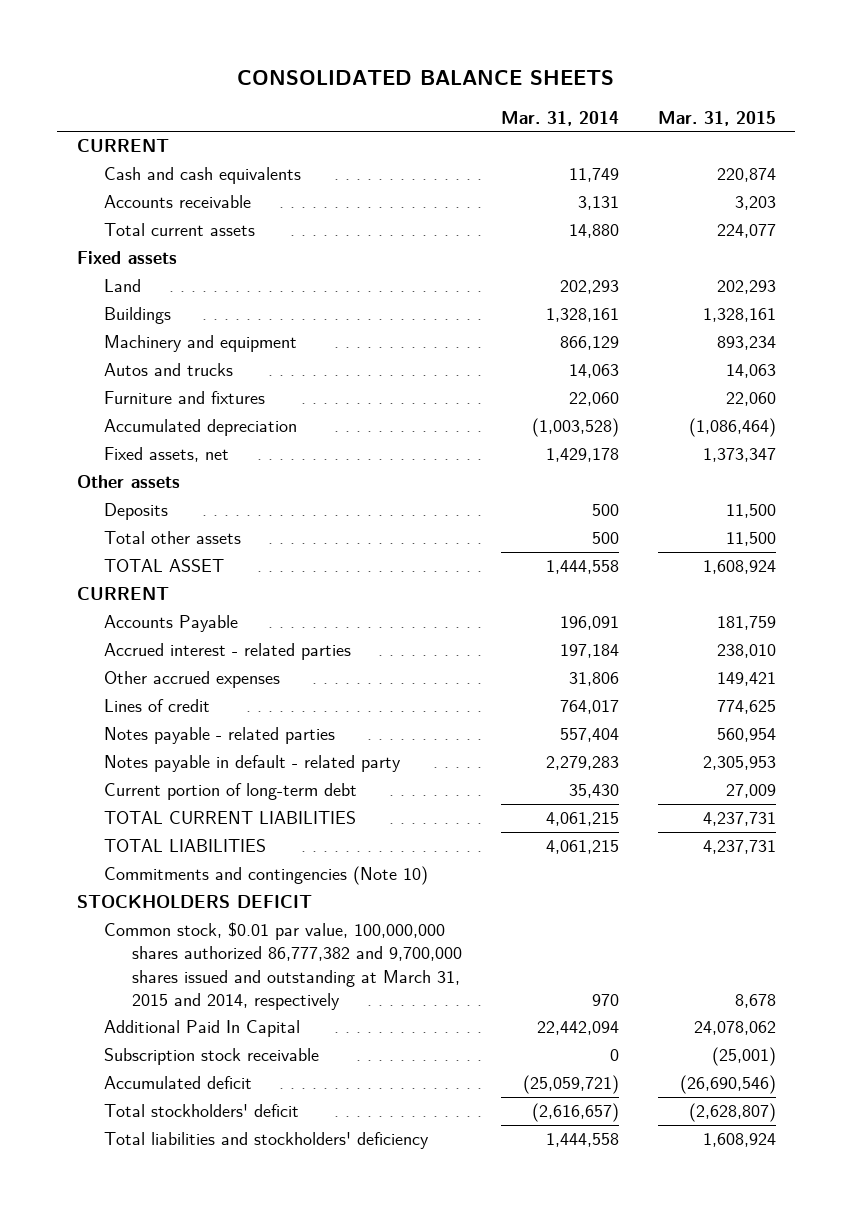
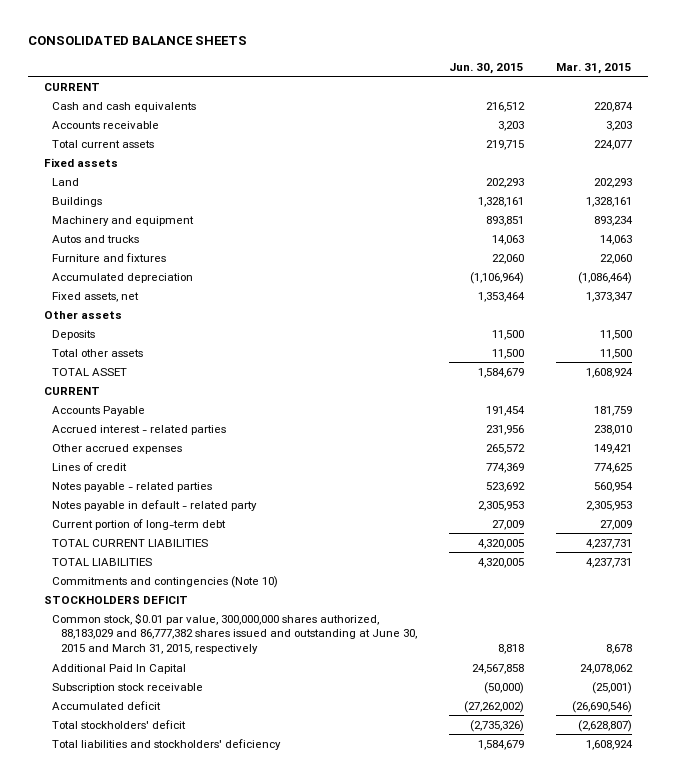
- | Mar. 31, 2014 | Mar. 31, 2015
+ | Jun. 30, 2015 | Mar. 31, 2015
- Common stock, $0.01 par value, 100,000,000 shares authorized 86,777,382 and 9,700,000 shares issued and outstanding at March 31, 2015 and 2014, respectively | 970 | 8,678
+ Common stock, $0.01 par value, 300,000,000 shares authorized, 88,183,029 and 86,777,382 shares issued and outstanding at June 30, 2015 and March 31, 2015, respectively | 8,818 | 8,678

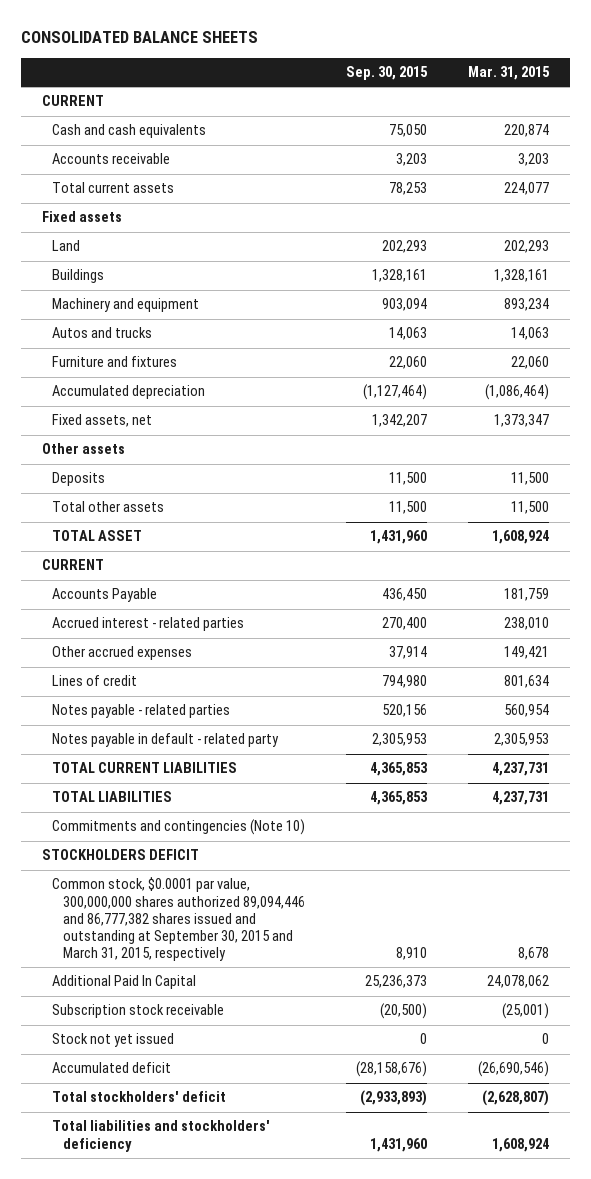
- | Jun. 30, 2015 | Mar. 31, 2015
+ | Sep. 30, 2015 | Mar. 31, 2015
- Lines of credit | 774,369 | 774,625
+ Lines of credit | 794,980 | 801,634
- Current portion of long-term debt | 27,009 | 27,009
- Common stock, $0.01 par value, 300,000,000 shares authorized, 88,183,029 and 86,777,382 shares issued and outstanding at June 30, 2015 and March 31, 2015, respectively | 8,818 | 8,678
+ Common stock, $0.0001 par value, 300,000,000 shares authorized 89,094,446 and 86,777,382 shares issued and outstanding at September 30, 2015 and March 31, 2015, respectively | 8,910 | 8,678
+ Stock not yet issued | 0 | 0

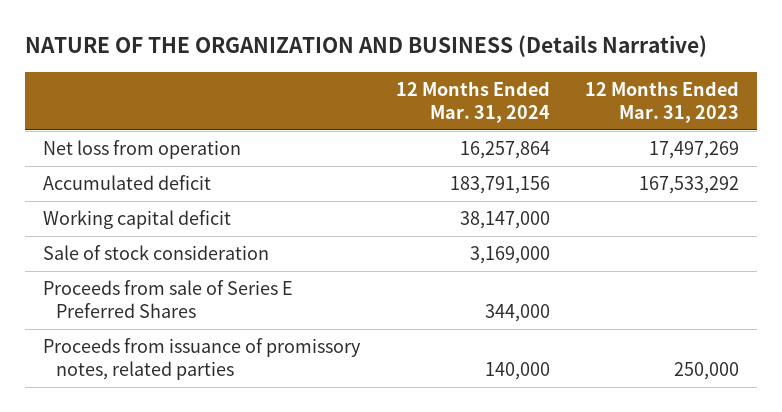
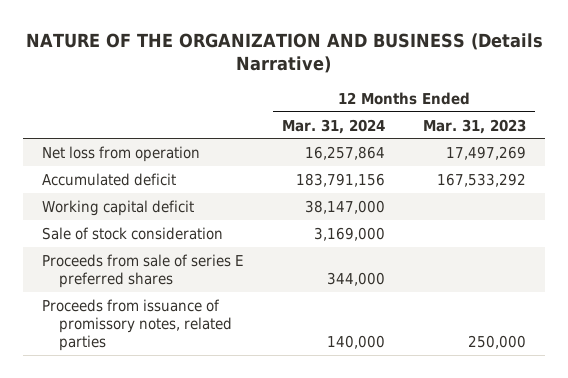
- Proceeds from sale of Series E Preferred Shares | 344,000 |
+ Proceeds from sale of series E preferred shares | 344,000 |

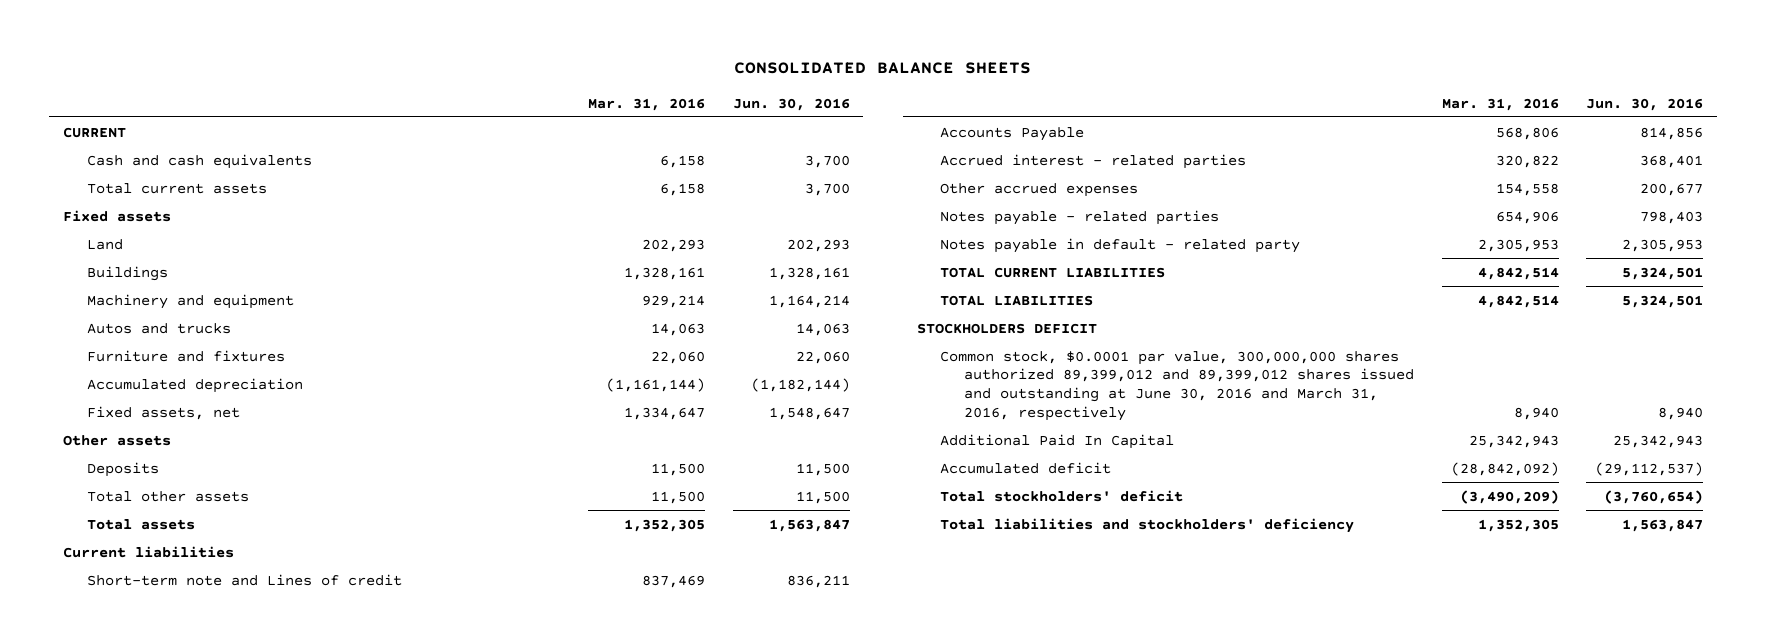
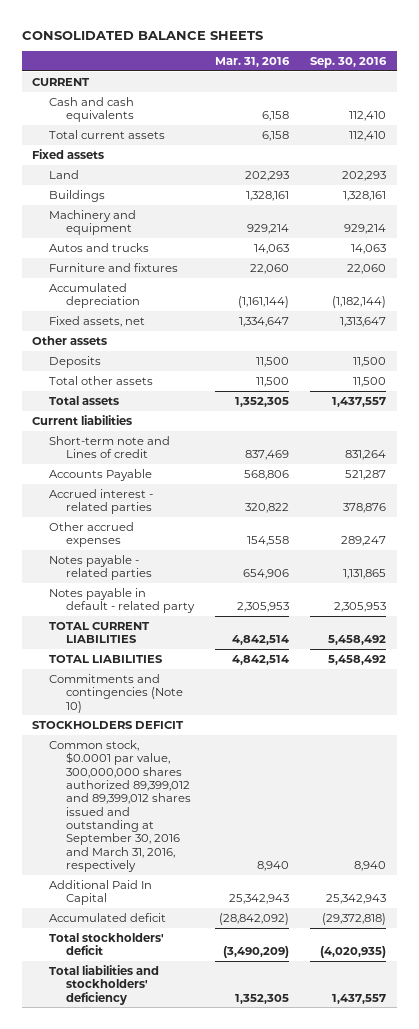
- | Mar. 31, 2016 | Jun. 30, 2016
+ | Mar. 31, 2016 | Sep. 30, 2016
+ Commitments and contingencies (Note 10)
- Common stock, $0.0001 par value, 300,000,000 shares authorized 89,399,012 and 89,399,012 shares issued and outstanding at June 30, 2016 and March 31, 2016, respectively | 8,940 | 8,940
+ Common stock, $0.0001 par value, 300,000,000 shares authorized 89,399,012 and 89,399,012 shares issued and outstanding at September 30, 2016 and March 31, 2016, respectively | 8,940 | 8,940

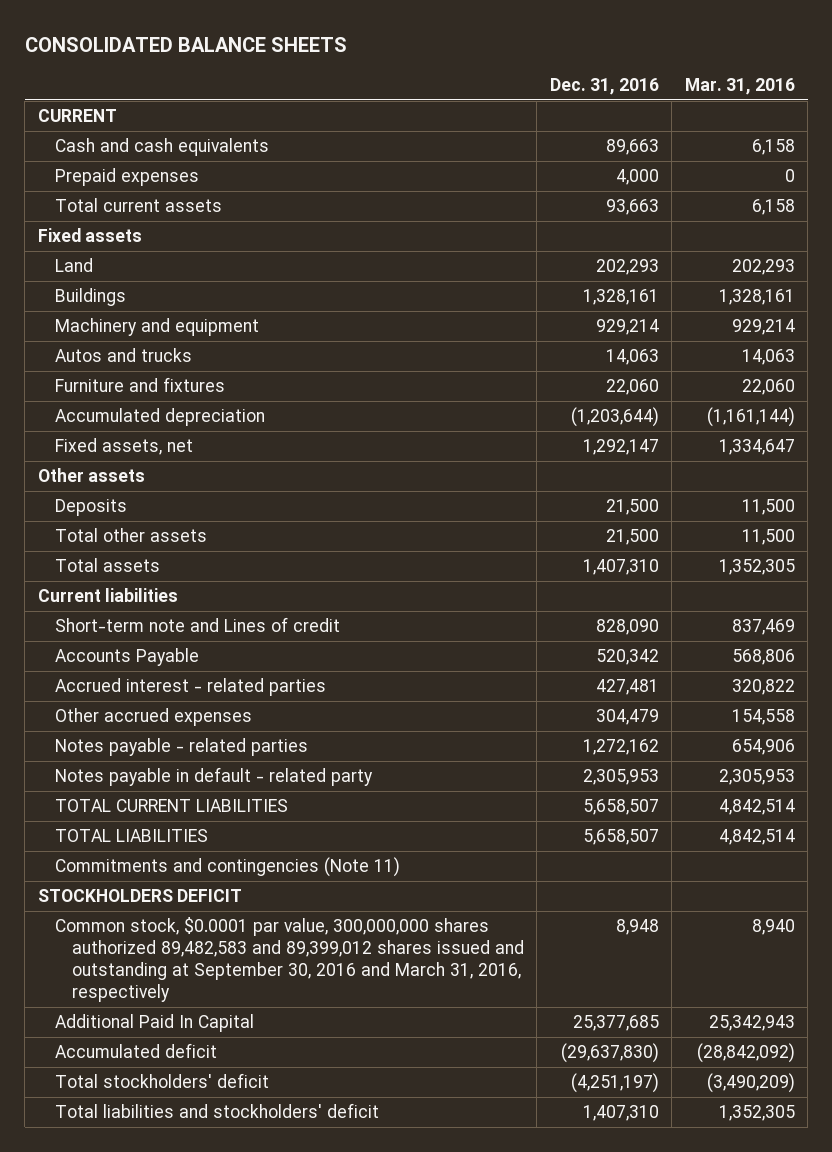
- | Mar. 31, 2016 | Sep. 30, 2016
+ | Dec. 31, 2016 | Mar. 31, 2016
+ Prepaid expenses | 4,000 | 0
- Commitments and contingencies (Note 10)
+ Commitments and contingencies (Note 11)
- Common stock, $0.0001 par value, 300,000,000 shares authorized 89,399,012 and 89,399,012 shares issued and outstanding at September 30, 2016 and March 31, 2016, respectively | 8,940 | 8,940
+ Common stock, $0.0001 par value, 300,000,000 shares authorized 89,482,583 and 89,399,012 shares issued and outstanding at September 30, 2016 and March 31, 2016, respectively | 8,948 | 8,940
- Total liabilities and stockholders' deficiency | 1,352,305 | 1,437,557
+ Total liabilities and stockholders' deficit | 1,407,310 | 1,352,305

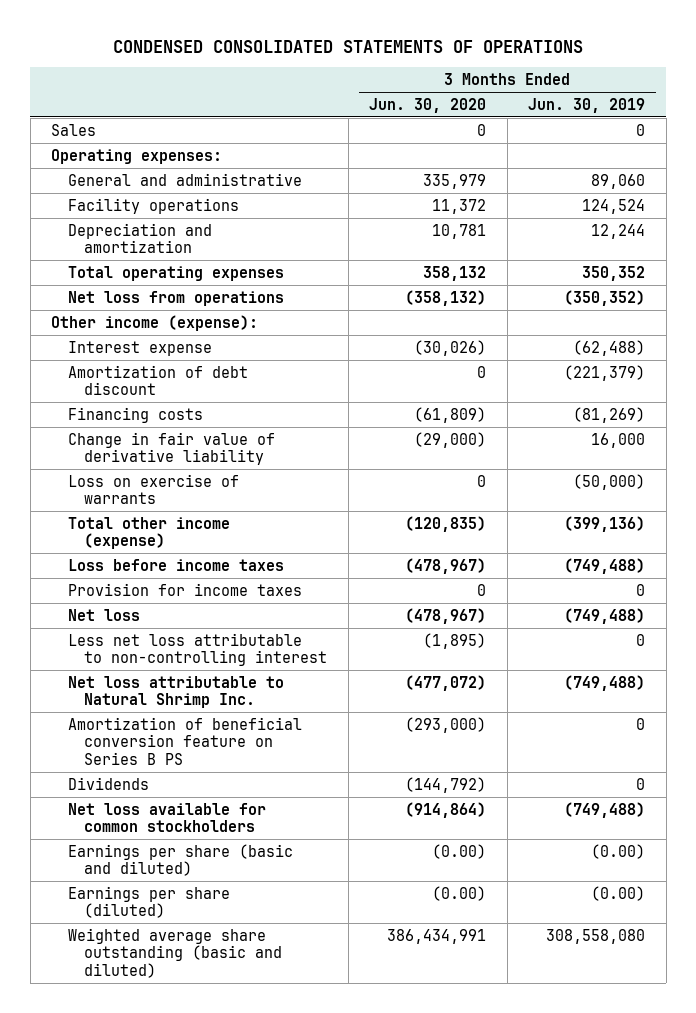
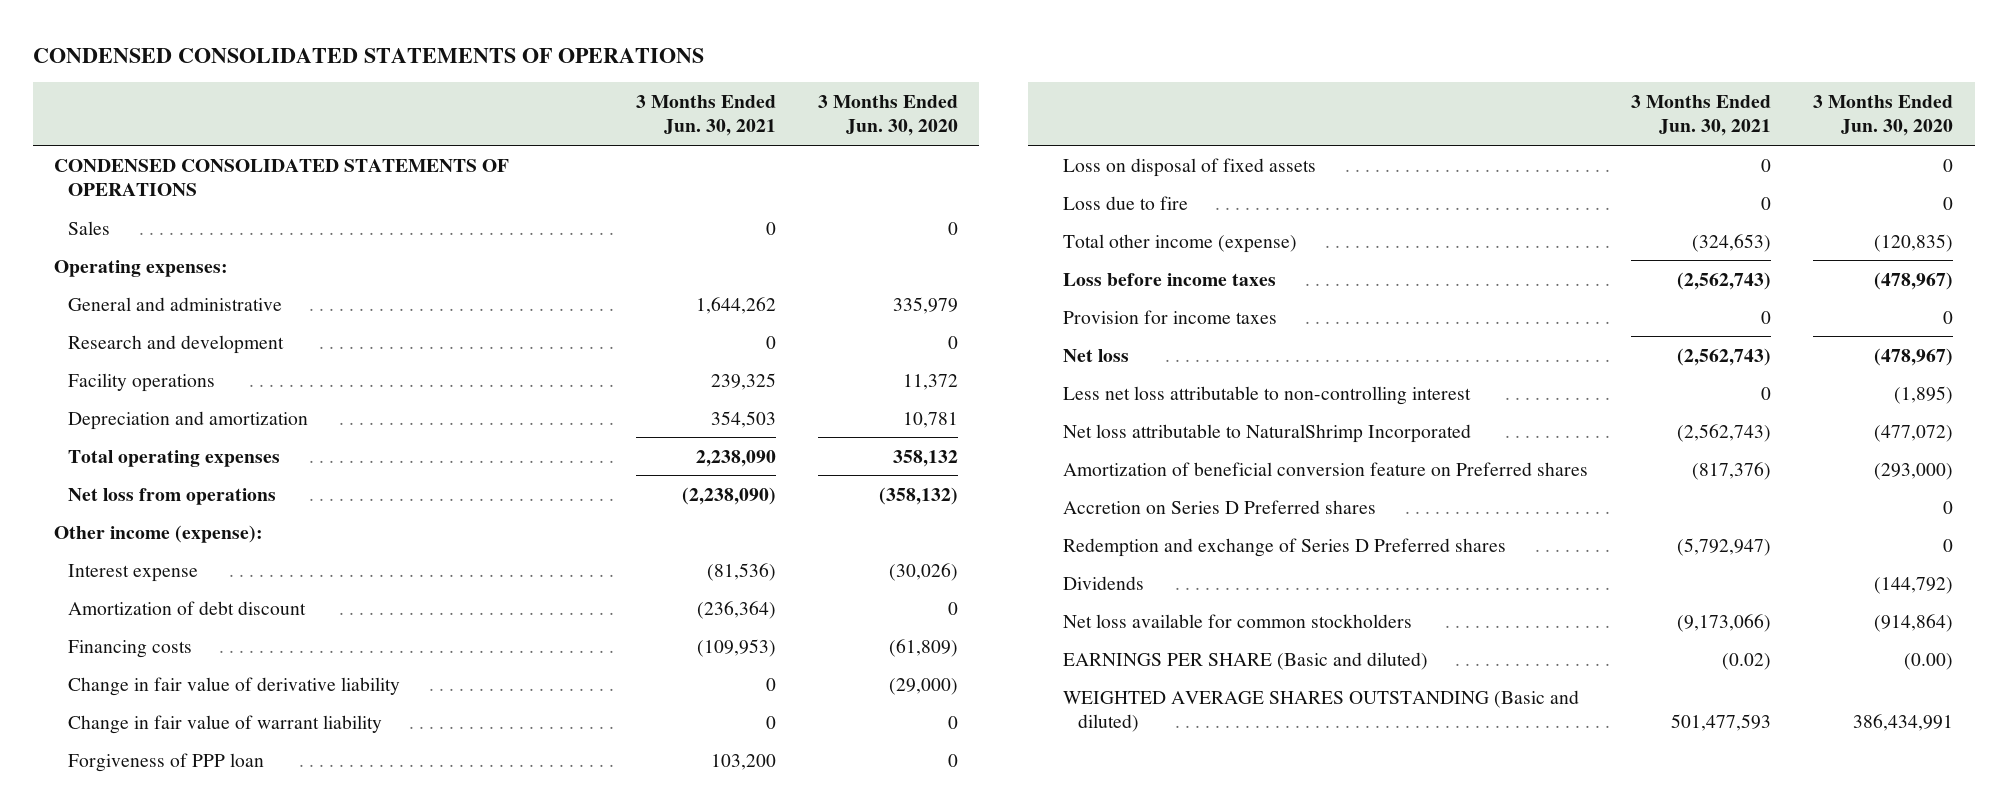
- | 3 Months Ended Jun. 30, 2020 | 3 Months Ended Jun. 30, 2019
+ | 3 Months Ended Jun. 30, 2021 | 3 Months Ended Jun. 30, 2020
+ CONDENSED CONSOLIDATED STATEMENTS OF OPERATIONS
+ Research and development | 0 | 0
- Loss on exercise of warrants | 0 | (50,000)
+ Change in fair value of warrant liability | 0 | 0
+ Forgiveness of PPP loan | 103,200 | 0
+ Loss on disposal of fixed assets | 0 | 0
+ Loss due to fire | 0 | 0
- Net loss attributable to Natural Shrimp Inc. | (477,072) | (749,488)
- Amortization of beneficial conversion feature on Series B PS | (293,000) | 0
+ Net loss attributable to NaturalShrimp Incorporated | (2,562,743) | (477,072)
+ Amortization of beneficial conversion feature on Preferred shares | (817,376) | (293,000)
+ Accretion on Series D Preferred shares | | 0
+ Redemption and exchange of Series D Preferred shares | (5,792,947) | 0
- Earnings per share (basic and diluted) | (0.00) | (0.00)
- Earnings per share (diluted) | (0.00) | (0.00)
- Weighted average share outstanding (basic and diluted) | 386,434,991 | 308,558,080
+ EARNINGS PER SHARE (Basic and diluted) | (0.02) | (0.00)
+ WEIGHTED AVERAGE SHARES OUTSTANDING (Basic and diluted) | 501,477,593 | 386,434,991

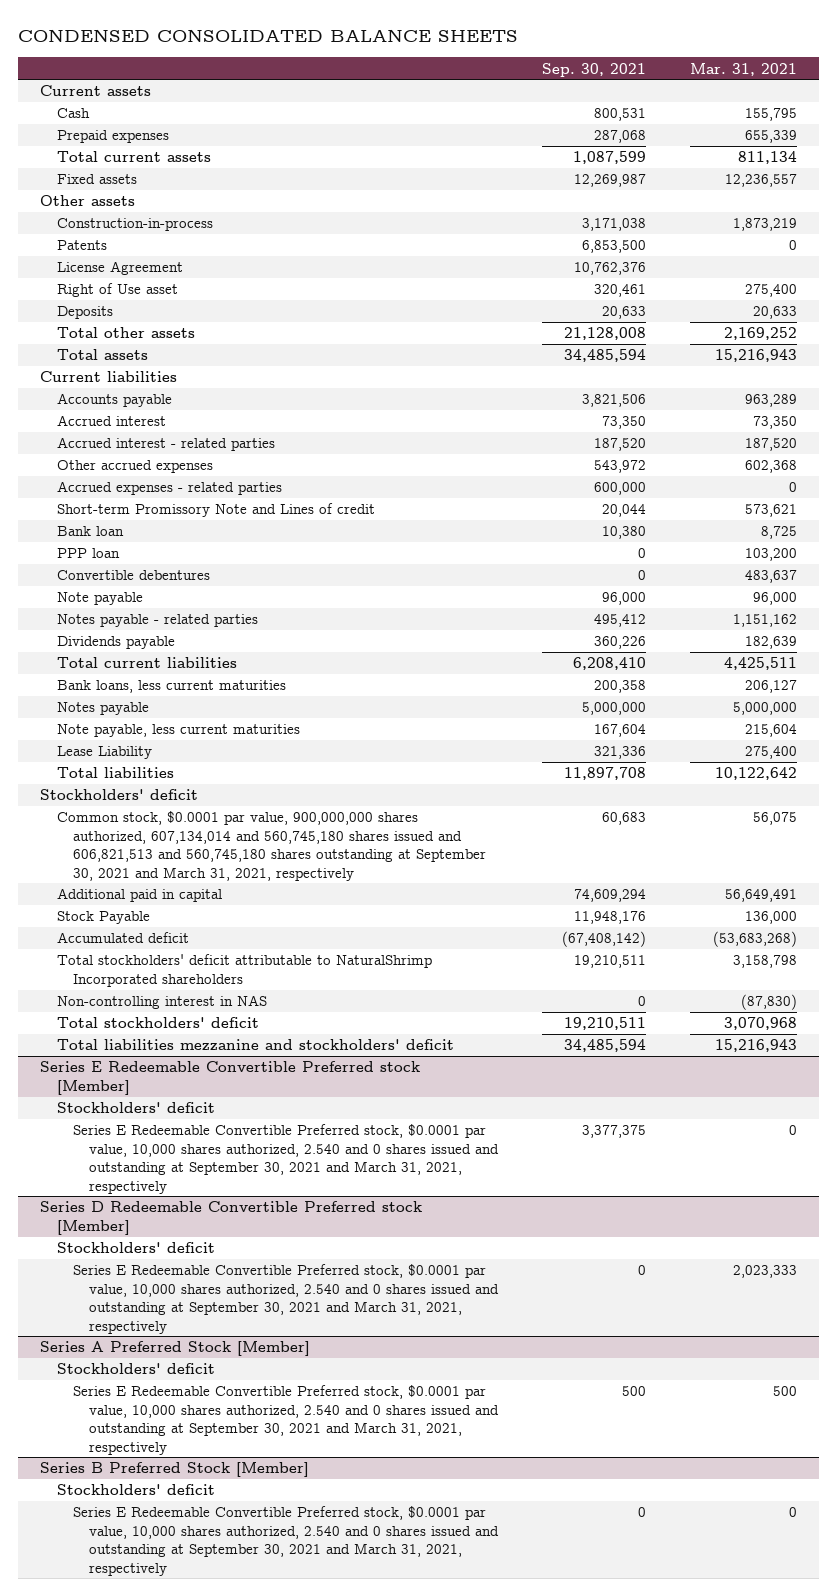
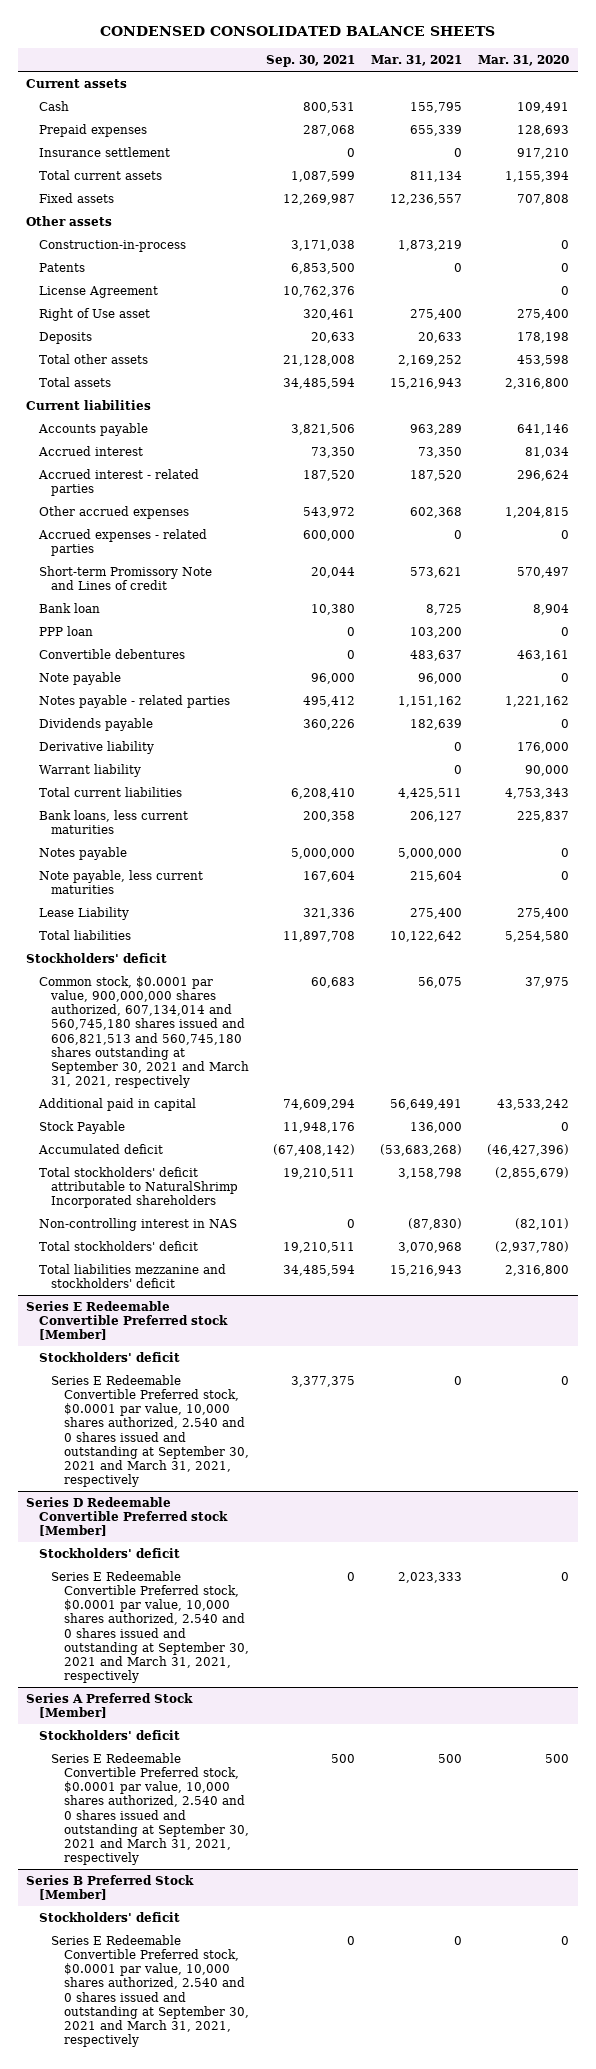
- | Sep. 30, 2021 | Mar. 31, 2021
+ | Sep. 30, 2021 | Mar. 31, 2021 | Mar. 31, 2020
+ Insurance settlement | 0 | 0 | 917,210
+ Derivative liability | | 0 | 176,000
+ Warrant liability | | 0 | 90,000

